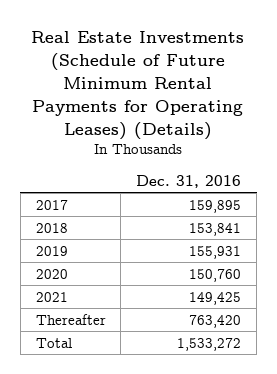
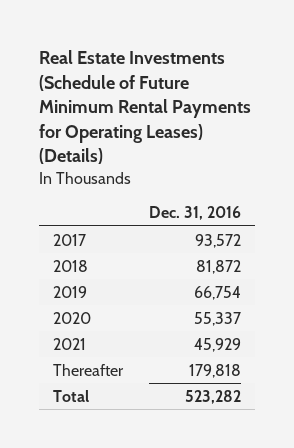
- 2017 | 159,895
- 2018 | 153,841
- 2019 | 155,931
- 2020 | 150,760
- 2021 | 149,425
- Thereafter | 763,420
- Total | 1,533,272
+ 2017 | 93,572
+ 2018 | 81,872
+ 2019 | 66,754
+ 2020 | 55,337
+ 2021 | 45,929
+ Thereafter | 179,818
+ Total | 523,282

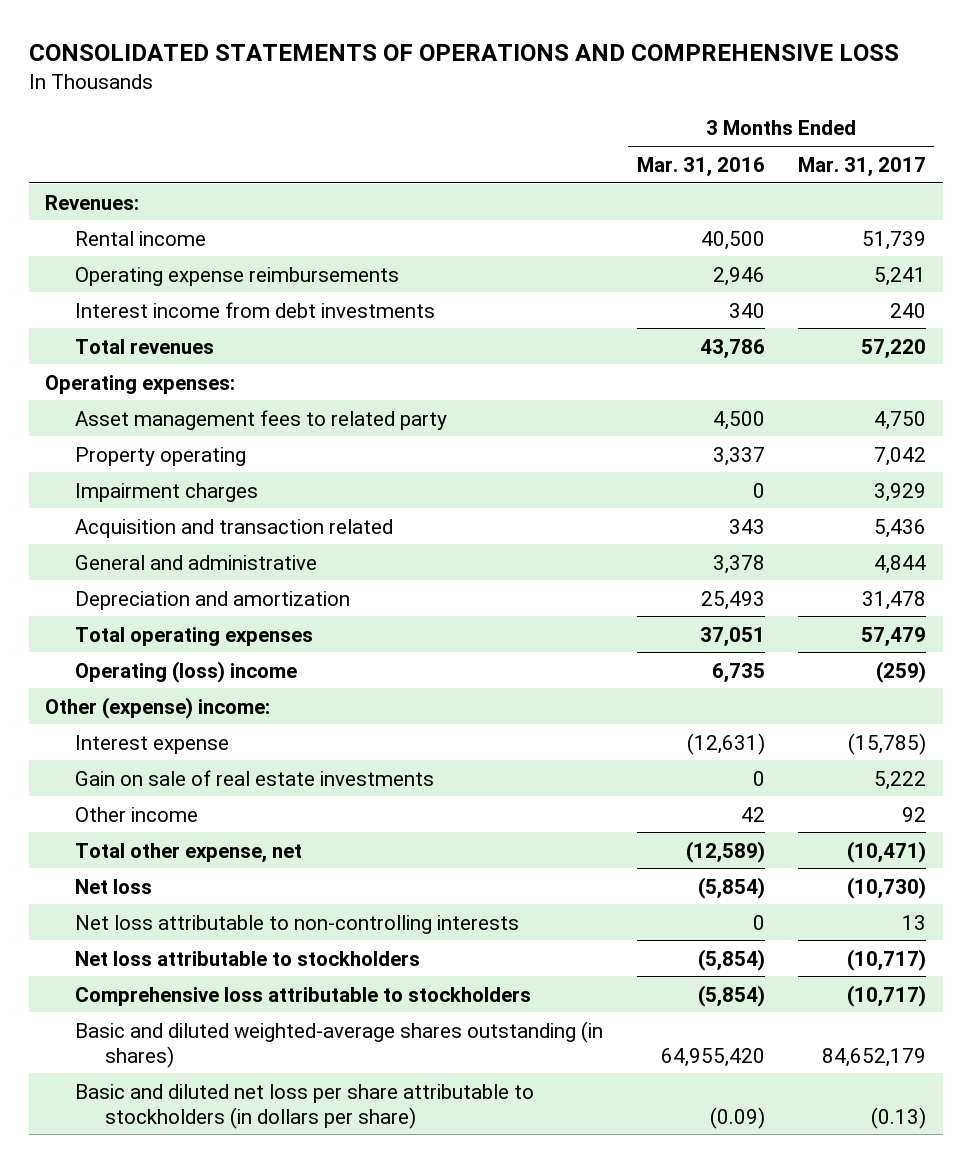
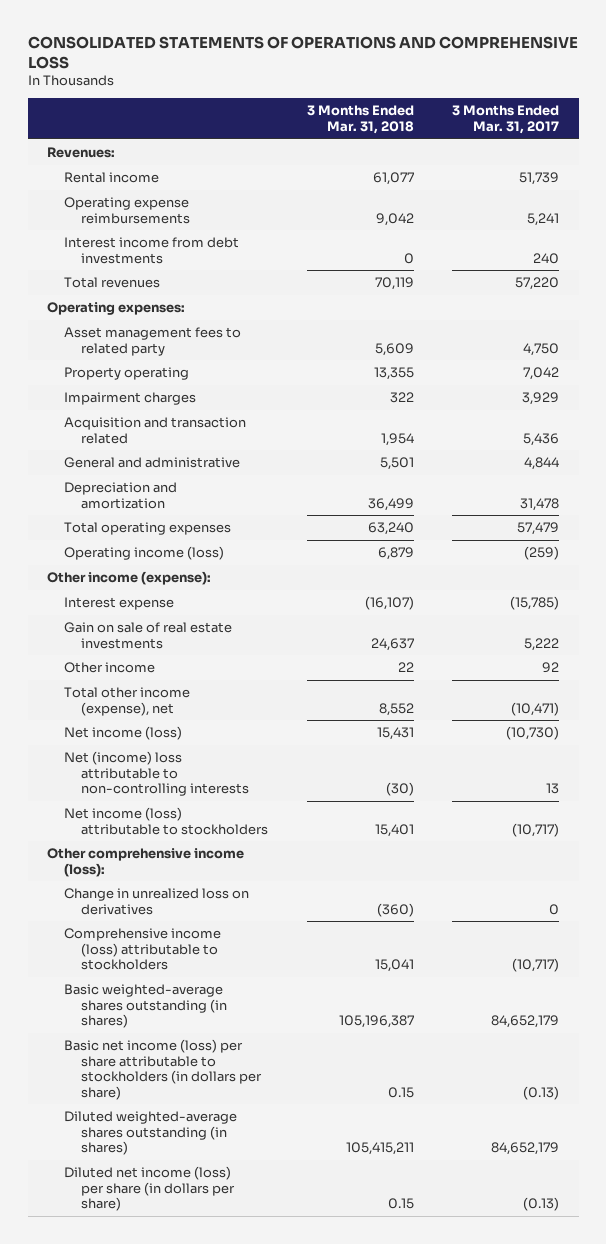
- | 3 Months Ended Mar. 31, 2016 | 3 Months Ended Mar. 31, 2017
+ | 3 Months Ended Mar. 31, 2018 | 3 Months Ended Mar. 31, 2017
- Operating (loss) income | 6,735 | (259)
- Other (expense) income:
+ Operating income (loss) | 6,879 | (259)
+ Other income (expense):
- Total other expense, net | (12,589) | (10,471)
- Net loss | (5,854) | (10,730)
- Net loss attributable to non-controlling interests | 0 | 13
- Net loss attributable to stockholders | (5,854) | (10,717)
- Comprehensive loss attributable to stockholders | (5,854) | (10,717)
- Basic and diluted weighted-average shares outstanding (in shares) | 64,955,420 | 84,652,179
- Basic and diluted net loss per share attributable to stockholders (in dollars per share) | (0.09) | (0.13)
+ Total other income (expense), net | 8,552 | (10,471)
+ Net income (loss) | 15,431 | (10,730)
+ Net (income) loss attributable to non-controlling interests | (30) | 13
+ Net income (loss) attributable to stockholders | 15,401 | (10,717)
+ Other comprehensive income (loss):
+ Change in unrealized loss on derivatives | (360) | 0
+ Comprehensive income (loss) attributable to stockholders | 15,041 | (10,717)
+ Basic weighted-average shares outstanding (in shares) | 105,196,387 | 84,652,179
+ Basic net income (loss) per share attributable to stockholders (in dollars per share) | 0.15 | (0.13)
+ Diluted weighted-average shares outstanding (in shares) | 105,415,211 | 84,652,179
+ Diluted net income (loss) per share (in dollars per share) | 0.15 | (0.13)

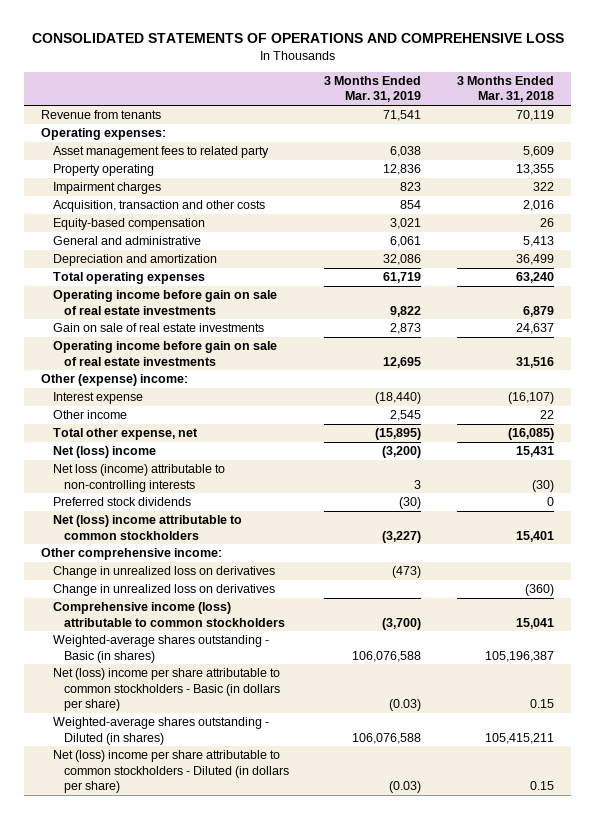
- | 3 Months Ended Mar. 31, 2018 | 3 Months Ended Mar. 31, 2017
+ | 3 Months Ended Mar. 31, 2019 | 3 Months Ended Mar. 31, 2018
- Revenues:
- Rental income | 61,077 | 51,739
- Operating expense reimbursements | 9,042 | 5,241
- Interest income from debt investments | 0 | 240
- Total revenues | 70,119 | 57,220
+ Revenue from tenants | 71,541 | 70,119
- Acquisition and transaction related | 1,954 | 5,436
- General and administrative | 5,501 | 4,844
+ Acquisition, transaction and other costs | 854 | 2,016
+ Equity-based compensation | 3,021 | 26
+ General and administrative | 6,061 | 5,413
- Operating income (loss) | 6,879 | (259)
- Other income (expense):
+ Operating income before gain on sale of real estate investments | 9,822 | 6,879
+ Operating income before gain on sale of real estate investments | 12,695 | 31,516
+ Other (expense) income:
moved down: Interest expense | (18,440) | (16,107)
- Total other income (expense), net | 8,552 | (10,471)
- Net income (loss) | 15,431 | (10,730)
- Net (income) loss attributable to non-controlling interests | (30) | 13
- Net income (loss) attributable to stockholders | 15,401 | (10,717)
- Other comprehensive income (loss):
+ Total other expense, net | (15,895) | (16,085)
+ Net (loss) income | (3,200) | 15,431
+ Net loss (income) attributable to non-controlling interests | 3 | (30)
+ Preferred stock dividends | (30) | 0
+ Net (loss) income attributable to common stockholders | (3,227) | 15,401
+ Other comprehensive income:
+ Change in unrealized loss on derivatives | (473) |
- Comprehensive income (loss) attributable to stockholders | 15,041 | (10,717)
- Basic weighted-average shares outstanding (in shares) | 105,196,387 | 84,652,179
- Basic net income (loss) per share attributable to stockholders (in dollars per share) | 0.15 | (0.13)
- Diluted weighted-average shares outstanding (in shares) | 105,415,211 | 84,652,179
- Diluted net income (loss) per share (in dollars per share) | 0.15 | (0.13)
+ Comprehensive income (loss) attributable to common stockholders | (3,700) | 15,041
+ Weighted-average shares outstanding - Basic (in shares) | 106,076,588 | 105,196,387
+ Net (loss) income per share attributable to common stockholders - Basic (in dollars per share) | (0.03) | 0.15
+ Weighted-average shares outstanding - Diluted (in shares) | 106,076,588 | 105,415,211
+ Net (loss) income per share attributable to common stockholders - Diluted (in dollars per share) | (0.03) | 0.15

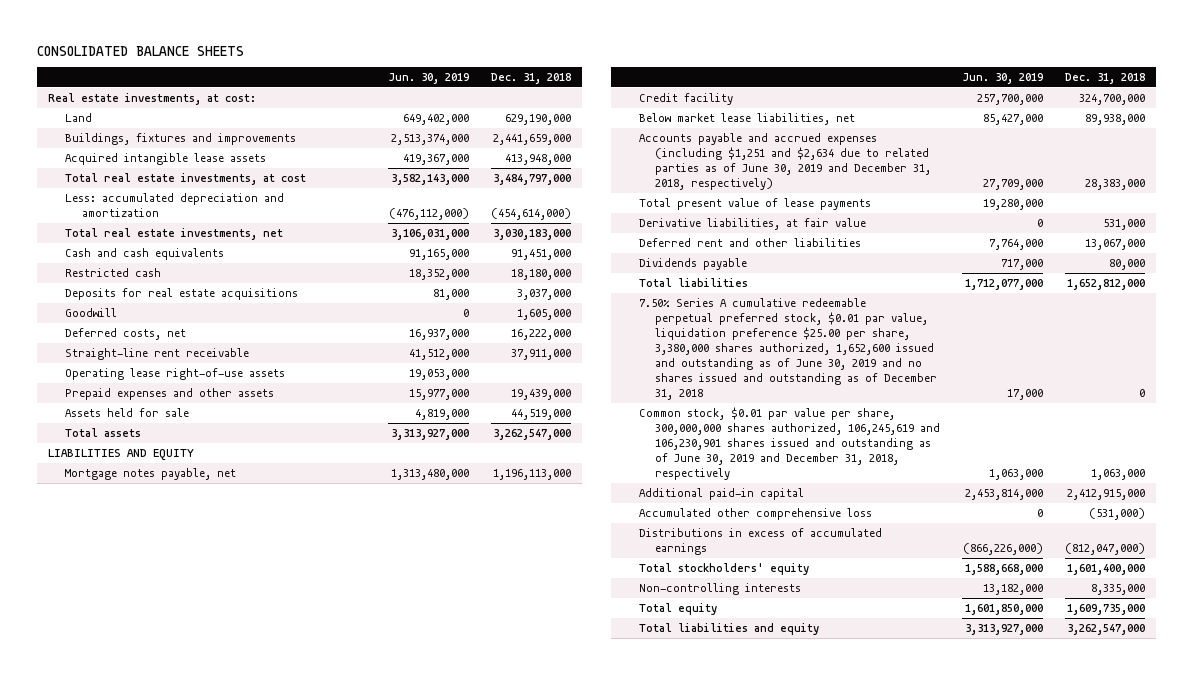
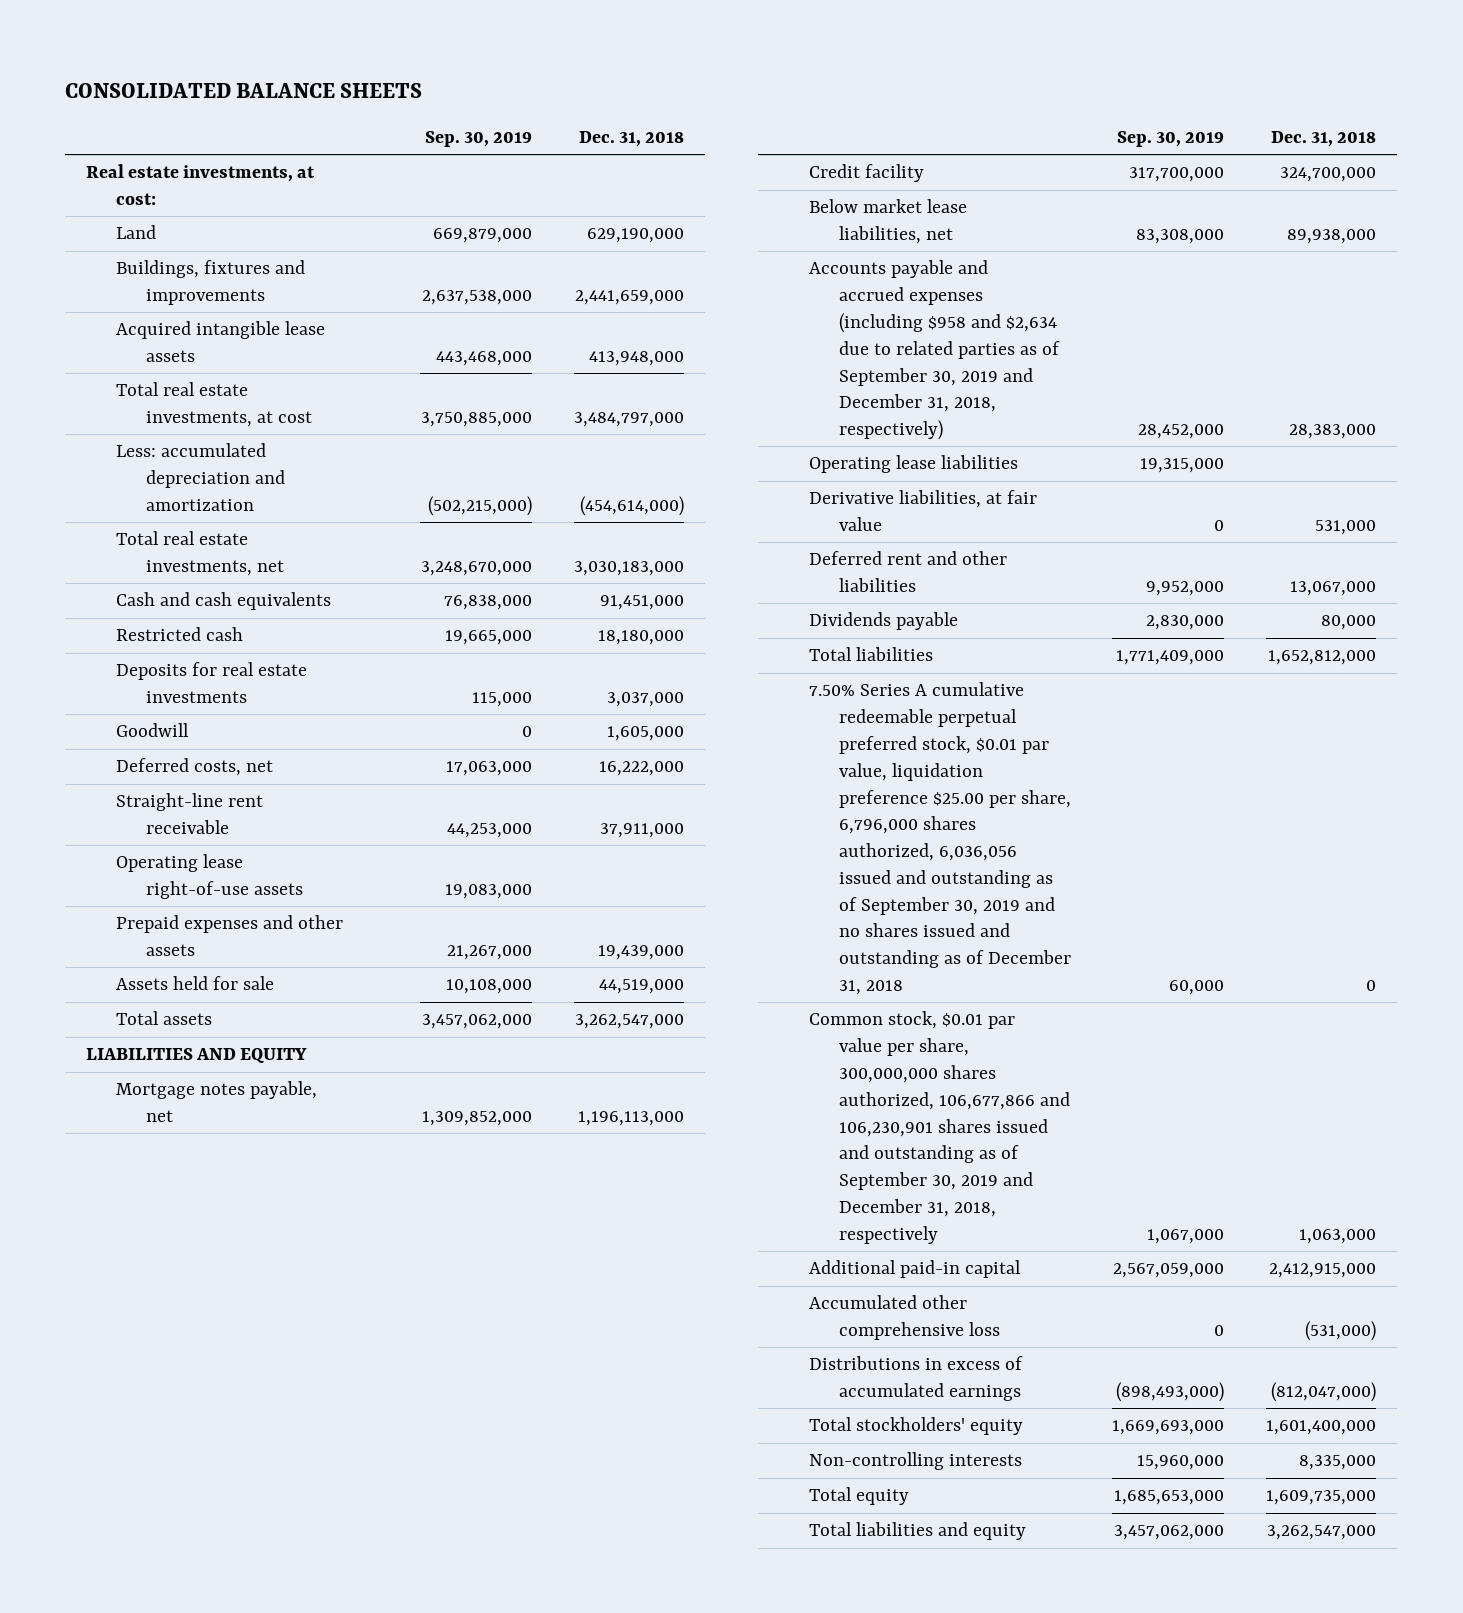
- | Jun. 30, 2019 | Dec. 31, 2018
+ | Sep. 30, 2019 | Dec. 31, 2018
- Deposits for real estate acquisitions | 81,000 | 3,037,000
+ Deposits for real estate investments | 115,000 | 3,037,000
- Accounts payable and accrued expenses (including $1,251 and $2,634 due to related parties as of June 30, 2019 and December 31, 2018, respectively) | 27,709,000 | 28,383,000
- Total present value of lease payments | 19,280,000 |
+ Accounts payable and accrued expenses (including $958 and $2,634 due to related parties as of September 30, 2019 and December 31, 2018, respectively) | 28,452,000 | 28,383,000
+ Operating lease liabilities | 19,315,000 |
- 7.50% Series A cumulative redeemable perpetual preferred stock, $0.01 par value, liquidation preference $25.00 per share, 3,380,000 shares authorized, 1,652,600 issued and outstanding as of June 30, 2019 and no shares issued and outstanding as of December 31, 2018 | 17,000 | 0
- Common stock, $0.01 par value per share, 300,000,000 shares authorized, 106,245,619 and 106,230,901 shares issued and outstanding as of June 30, 2019 and December 31, 2018, respectively | 1,063,000 | 1,063,000
+ 7.50% Series A cumulative redeemable perpetual preferred stock, $0.01 par value, liquidation preference $25.00 per share, 6,796,000 shares authorized, 6,036,056 issued and outstanding as of September 30, 2019 and no shares issued and outstanding as of December 31, 2018 | 60,000 | 0
+ Common stock, $0.01 par value per share, 300,000,000 shares authorized, 106,677,866 and 106,230,901 shares issued and outstanding as of September 30, 2019 and December 31, 2018, respectively | 1,067,000 | 1,063,000

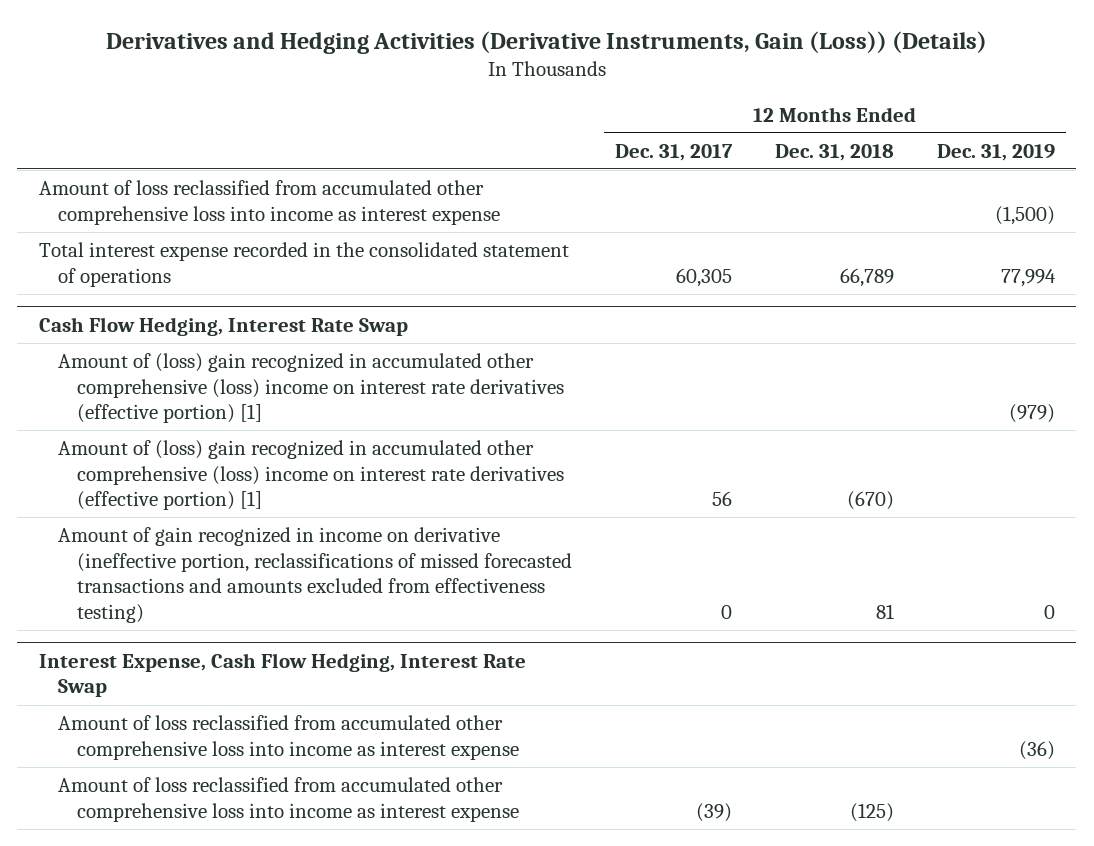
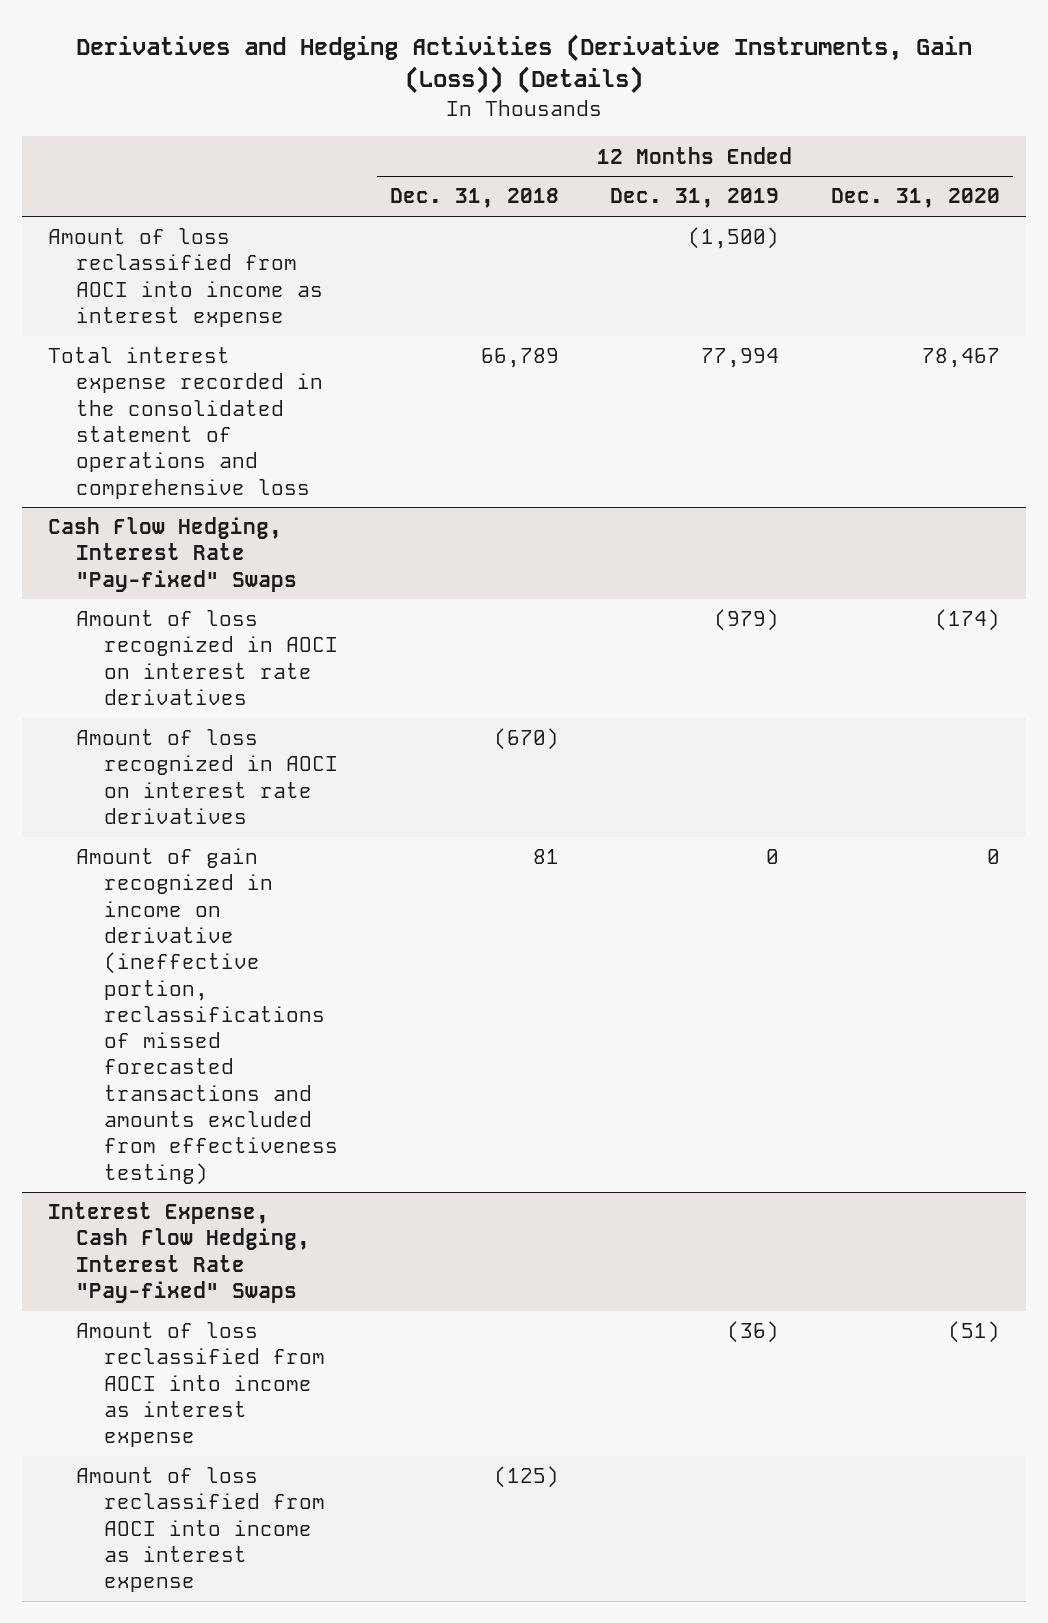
- | 12 Months Ended Dec. 31, 2017 | 12 Months Ended Dec. 31, 2018 | 12 Months Ended Dec. 31, 2019
+ | 12 Months Ended Dec. 31, 2018 | 12 Months Ended Dec. 31, 2019 | 12 Months Ended Dec. 31, 2020
- Amount of loss reclassified from accumulated other comprehensive loss into income as interest expense | | | (1,500)
- Total interest expense recorded in the consolidated statement of operations | 60,305 | 66,789 | 77,994
- Cash Flow Hedging, Interest Rate Swap
- Amount of (loss) gain recognized in accumulated other comprehensive (loss) income on interest rate derivatives (effective portion) [1] | | | (979)
- Amount of (loss) gain recognized in accumulated other comprehensive (loss) income on interest rate derivatives (effective portion) [1] | 56 | (670) |
+ Amount of loss reclassified from AOCI into income as interest expense | | (1,500) |
+ Total interest expense recorded in the consolidated statement of operations and comprehensive loss | 66,789 | 77,994 | 78,467
+ Cash Flow Hedging, Interest Rate "Pay-fixed" Swaps
+ Amount of loss recognized in AOCI on interest rate derivatives | | (979) | (174)
+ Amount of loss recognized in AOCI on interest rate derivatives | (670) | |
- Interest Expense, Cash Flow Hedging, Interest Rate Swap
- Amount of loss reclassified from accumulated other comprehensive loss into income as interest expense | | | (36)
- Amount of loss reclassified from accumulated other comprehensive loss into income as interest expense | (39) | (125) |
+ Interest Expense, Cash Flow Hedging, Interest Rate "Pay-fixed" Swaps
+ Amount of loss reclassified from AOCI into income as interest expense | | (36) | (51)
+ Amount of loss reclassified from AOCI into income as interest expense | (125) | |

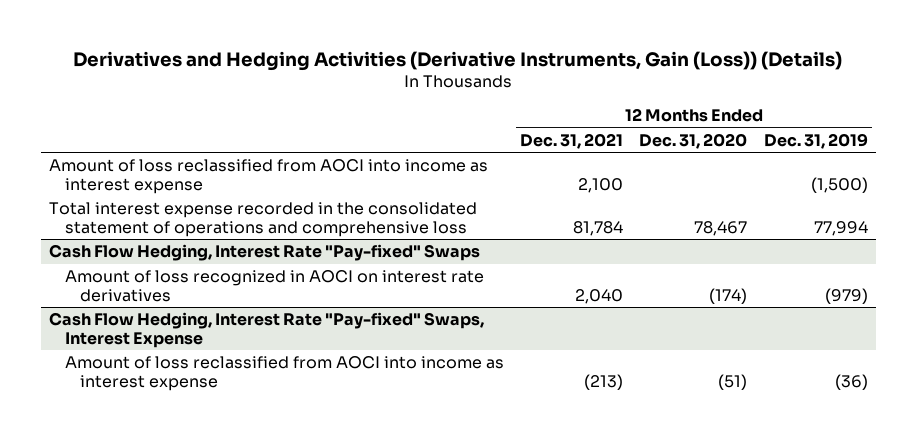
- | 12 Months Ended Dec. 31, 2018 | 12 Months Ended Dec. 31, 2019 | 12 Months Ended Dec. 31, 2020
+ | 12 Months Ended Dec. 31, 2021 | 12 Months Ended Dec. 31, 2020 | 12 Months Ended Dec. 31, 2019
@ Cash Flow Hedging, Interest Rate "Pay-fixed" Swaps
- Amount of loss recognized in AOCI on interest rate derivatives | (670) | |
- Amount of gain recognized in income on derivative (ineffective portion, reclassifications of missed forecasted transactions and amounts excluded from effectiveness testing) | 81 | 0 | 0
- Interest Expense, Cash Flow Hedging, Interest Rate "Pay-fixed" Swaps
+ Cash Flow Hedging, Interest Rate "Pay-fixed" Swaps, Interest Expense
- Amount of loss reclassified from AOCI into income as interest expense | (125) | |

